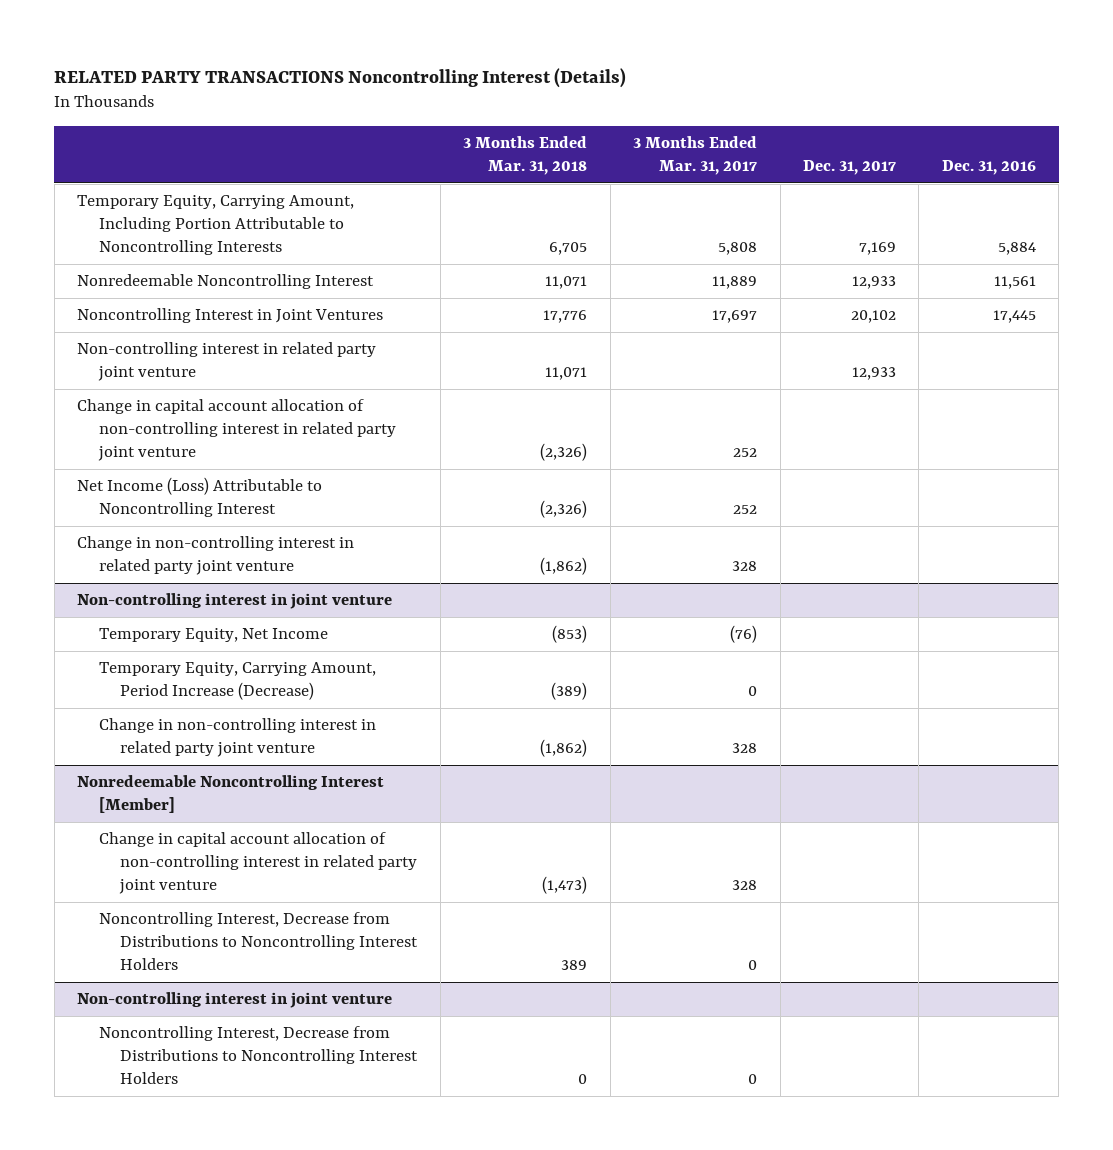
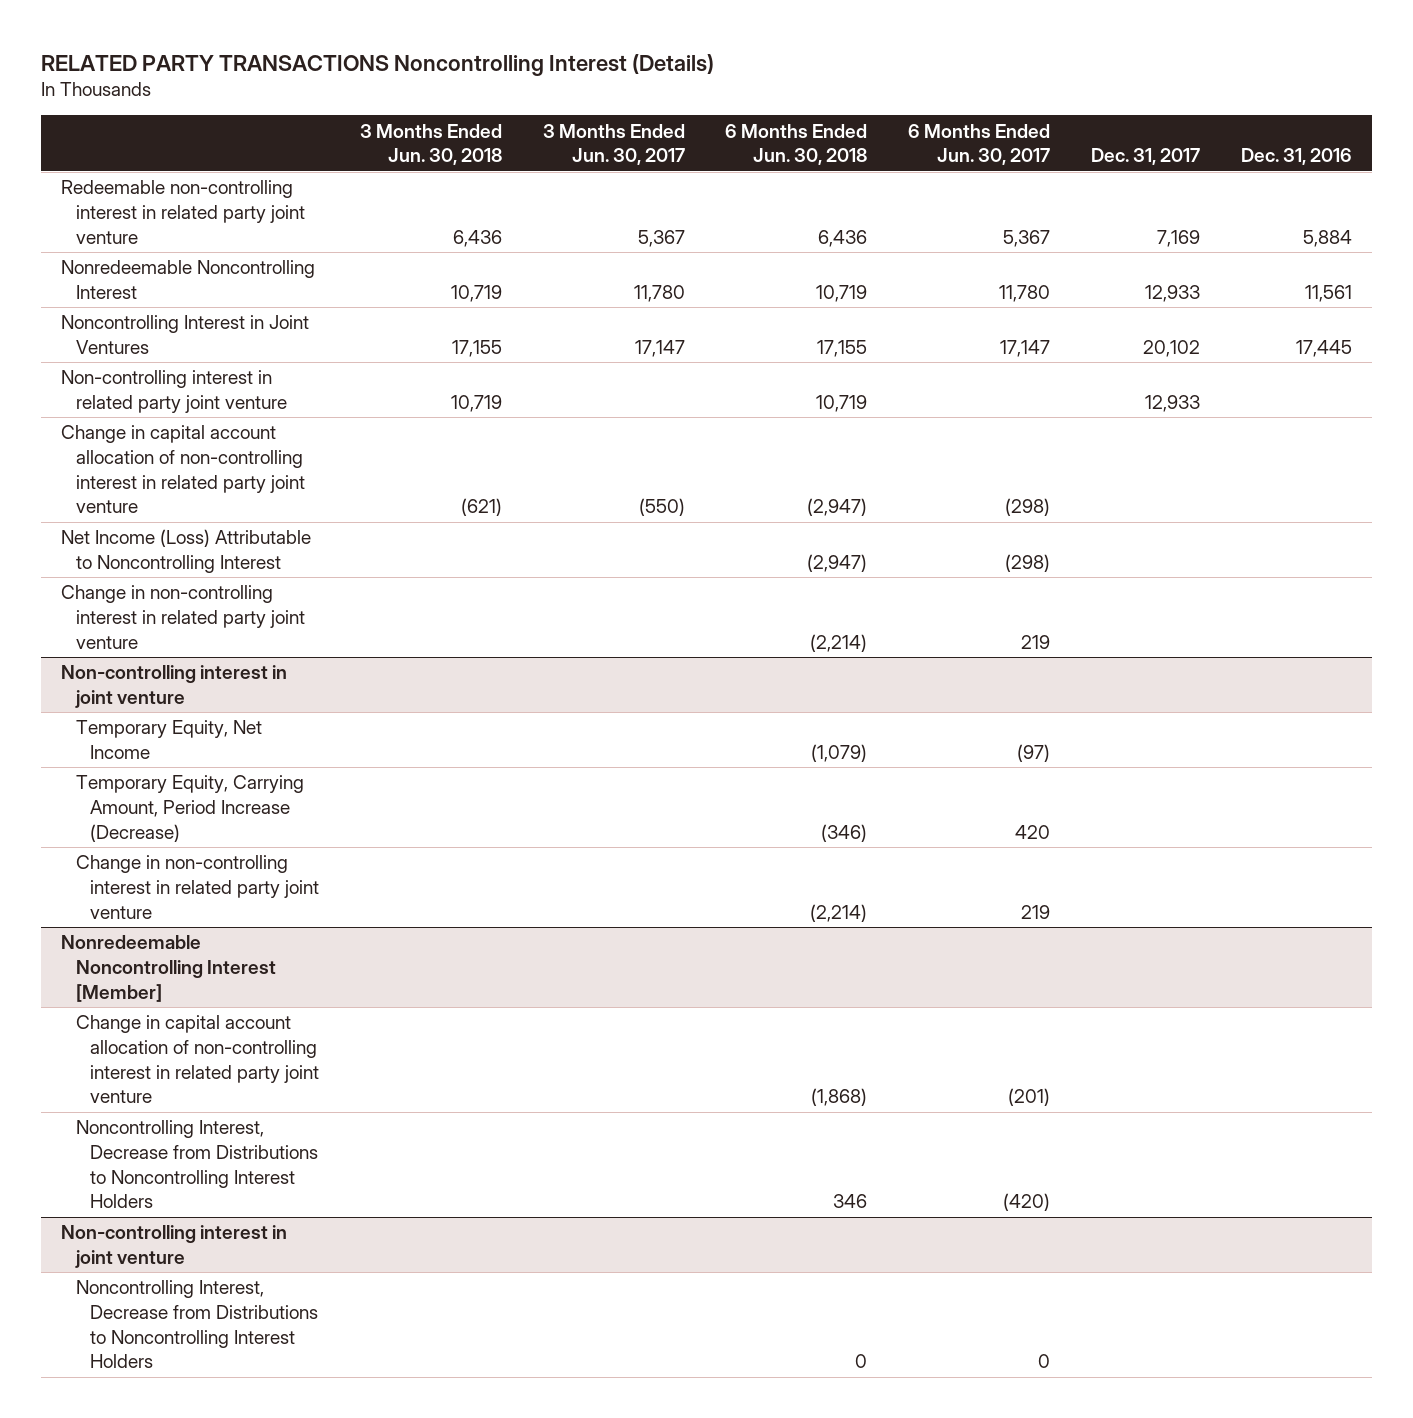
- | 3 Months Ended Mar. 31, 2018 | 3 Months Ended Mar. 31, 2017 | Dec. 31, 2017 | Dec. 31, 2016
+ | 3 Months Ended Jun. 30, 2018 | 3 Months Ended Jun. 30, 2017 | 6 Months Ended Jun. 30, 2018 | 6 Months Ended Jun. 30, 2017 | Dec. 31, 2017 | Dec. 31, 2016
- Temporary Equity, Carrying Amount, Including Portion Attributable to Noncontrolling Interests | 6,705 | 5,808 | 7,169 | 5,884
+ Redeemable non-controlling interest in related party joint venture | 6,436 | 5,367 | 6,436 | 5,367 | 7,169 | 5,884

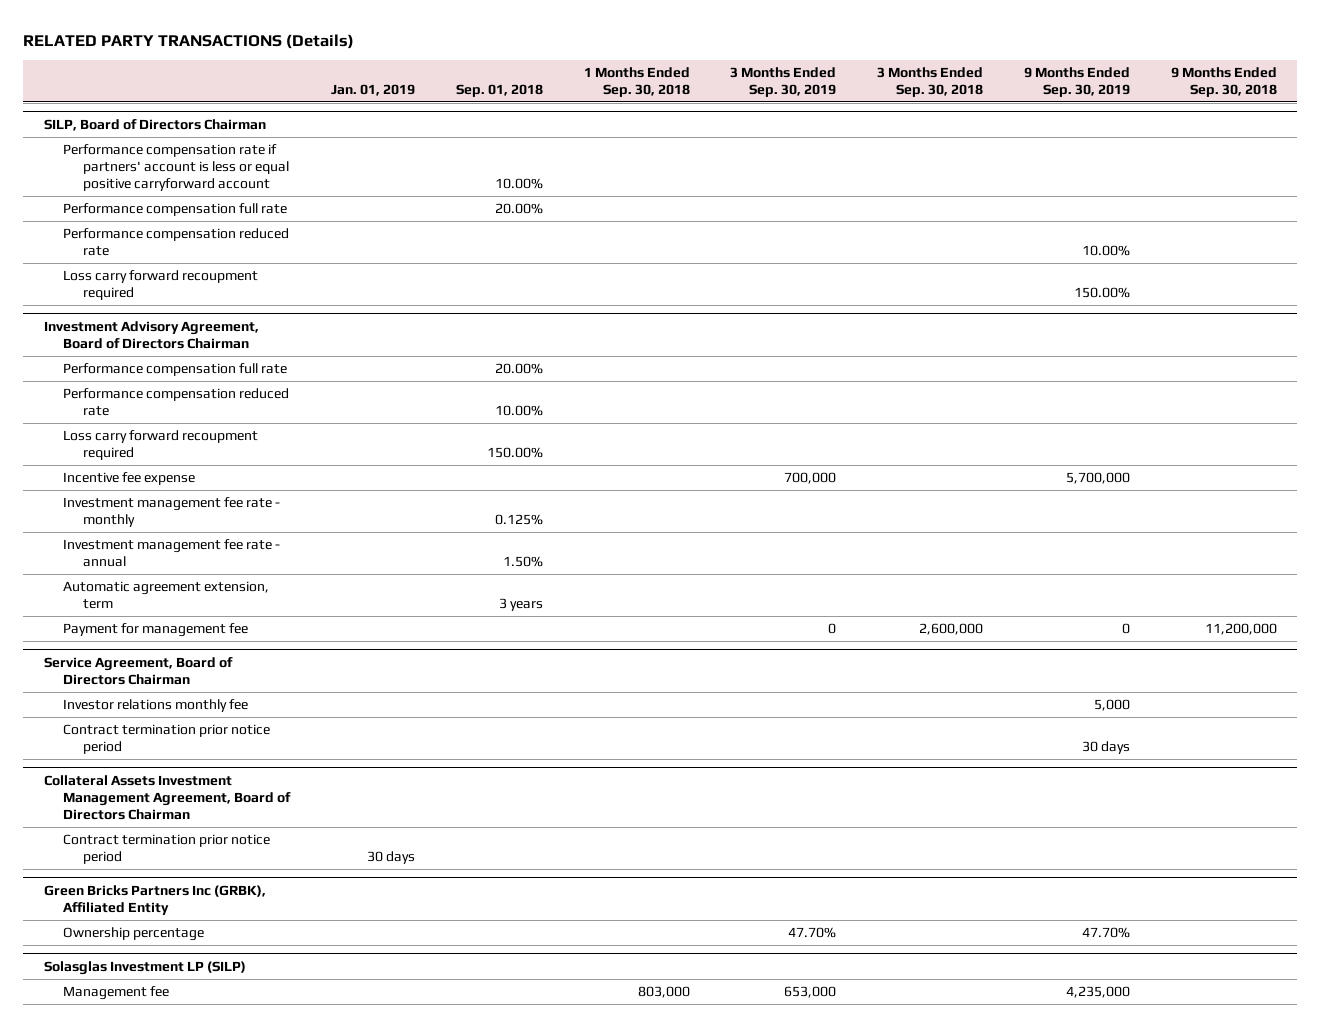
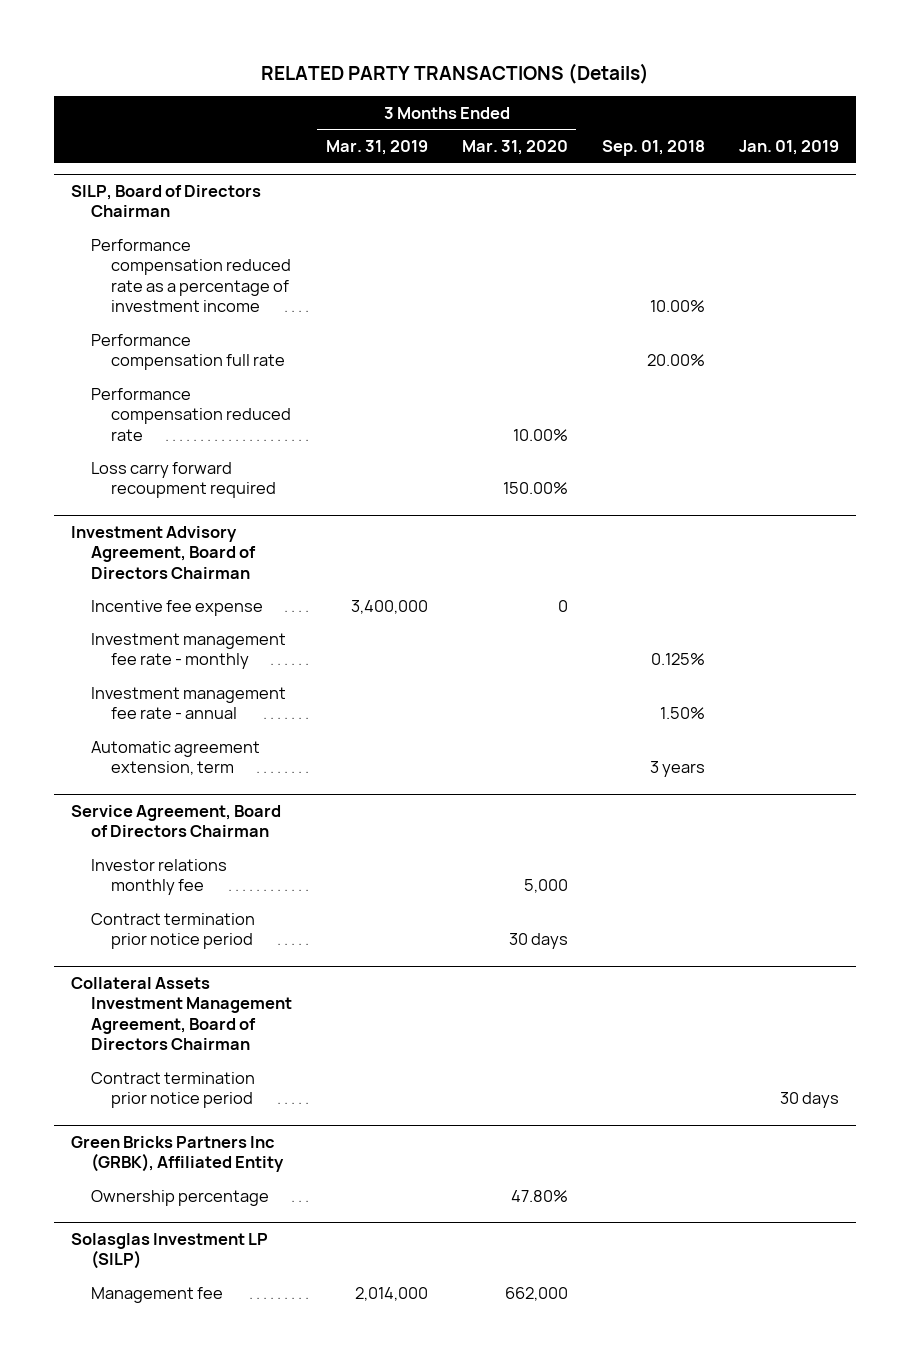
- | Jan. 01, 2019 | Sep. 01, 2018 | 1 Months Ended Sep. 30, 2018 | 3 Months Ended Sep. 30, 2019 | 3 Months Ended Sep. 30, 2018 | 9 Months Ended Sep. 30, 2019 | 9 Months Ended Sep. 30, 2018
+ | 3 Months Ended Mar. 31, 2019 | 3 Months Ended Mar. 31, 2020 | Sep. 01, 2018 | Jan. 01, 2019
@ SILP, Board of Directors Chairman
- Performance compensation rate if partners' account is less or equal positive carryforward account | | 10.00% | | | | |
+ Performance compensation reduced rate as a percentage of investment income | | | 10.00% |
@ Investment Advisory Agreement, Board of Directors Chairman
- Performance compensation full rate | | 20.00% | | | | |
- Performance compensation reduced rate | | 10.00% | | | | |
- Loss carry forward recoupment required | | 150.00% | | | | |
- Payment for management fee | | | | 0 | 2,600,000 | 0 | 11,200,000

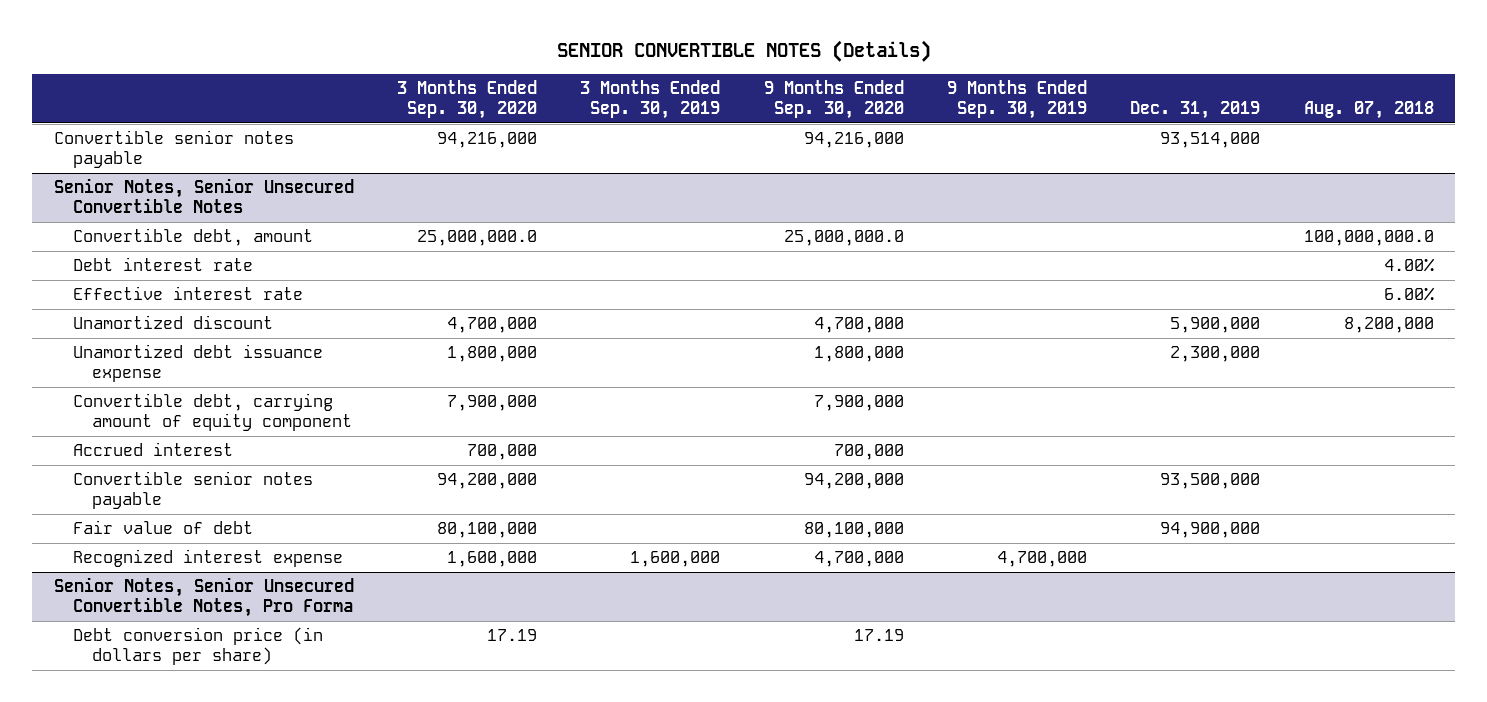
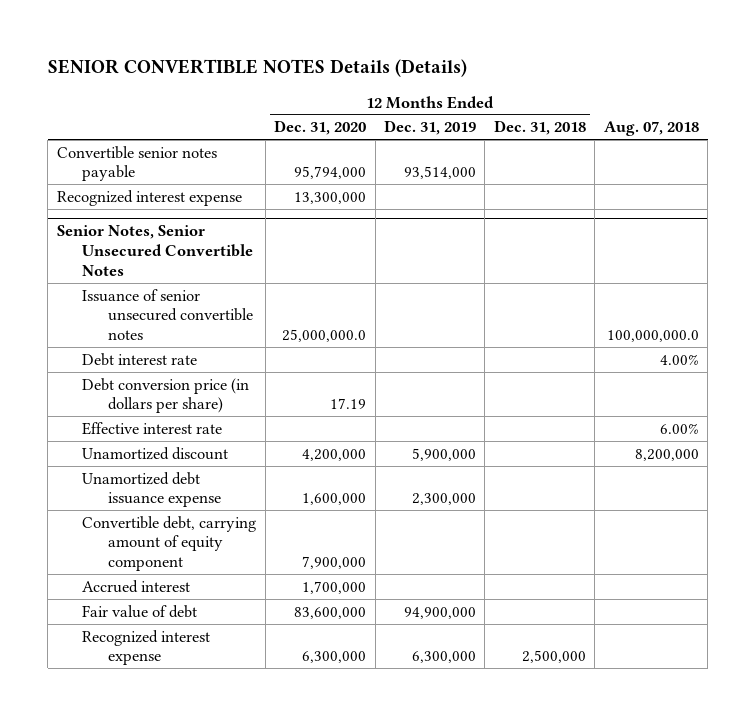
- SENIOR CONVERTIBLE NOTES (Details)
+ SENIOR CONVERTIBLE NOTES Details (Details)
- | 3 Months Ended Sep. 30, 2020 | 3 Months Ended Sep. 30, 2019 | 9 Months Ended Sep. 30, 2020 | 9 Months Ended Sep. 30, 2019 | Dec. 31, 2019 | Aug. 07, 2018
+ | 12 Months Ended Dec. 31, 2020 | 12 Months Ended Dec. 31, 2019 | 12 Months Ended Dec. 31, 2018 | Aug. 07, 2018
+ Recognized interest expense | 13,300,000 | | |
@ Senior Notes, Senior Unsecured Convertible Notes
- Convertible debt, amount | 25,000,000.0 | | 25,000,000.0 | | | 100,000,000.0
+ Issuance of senior unsecured convertible notes | 25,000,000.0 | | | 100,000,000.0
+ Debt conversion price (in dollars per share) | 17.19 | | |
- Convertible senior notes payable | 94,200,000 | | 94,200,000 | | 93,500,000 |
- Senior Notes, Senior Unsecured Convertible Notes, Pro Forma
- Debt conversion price (in dollars per share) | 17.19 | | 17.19 | | |

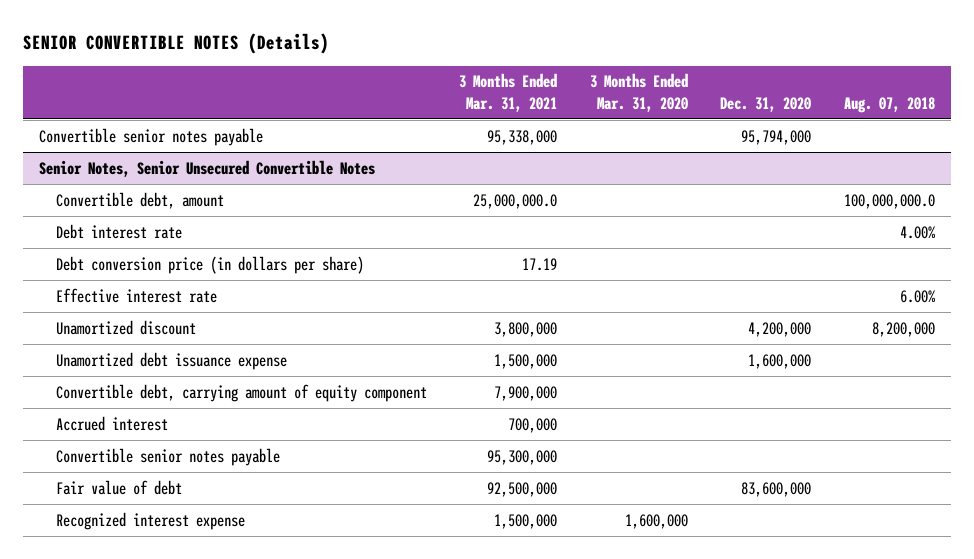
- SENIOR CONVERTIBLE NOTES Details (Details)
+ SENIOR CONVERTIBLE NOTES (Details)
- | 12 Months Ended Dec. 31, 2020 | 12 Months Ended Dec. 31, 2019 | 12 Months Ended Dec. 31, 2018 | Aug. 07, 2018
+ | 3 Months Ended Mar. 31, 2021 | 3 Months Ended Mar. 31, 2020 | Dec. 31, 2020 | Aug. 07, 2018
- Recognized interest expense | 13,300,000 | | |
@ Senior Notes, Senior Unsecured Convertible Notes
- Issuance of senior unsecured convertible notes | 25,000,000.0 | | | 100,000,000.0
+ Convertible debt, amount | 25,000,000.0 | | | 100,000,000.0
+ Convertible senior notes payable | 95,300,000 | | |

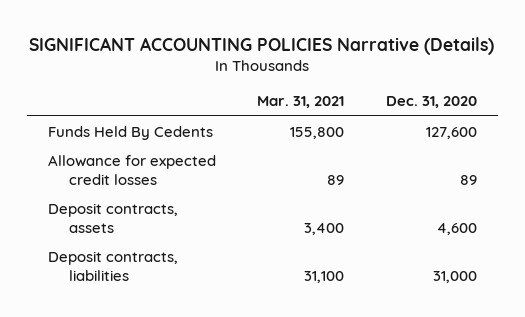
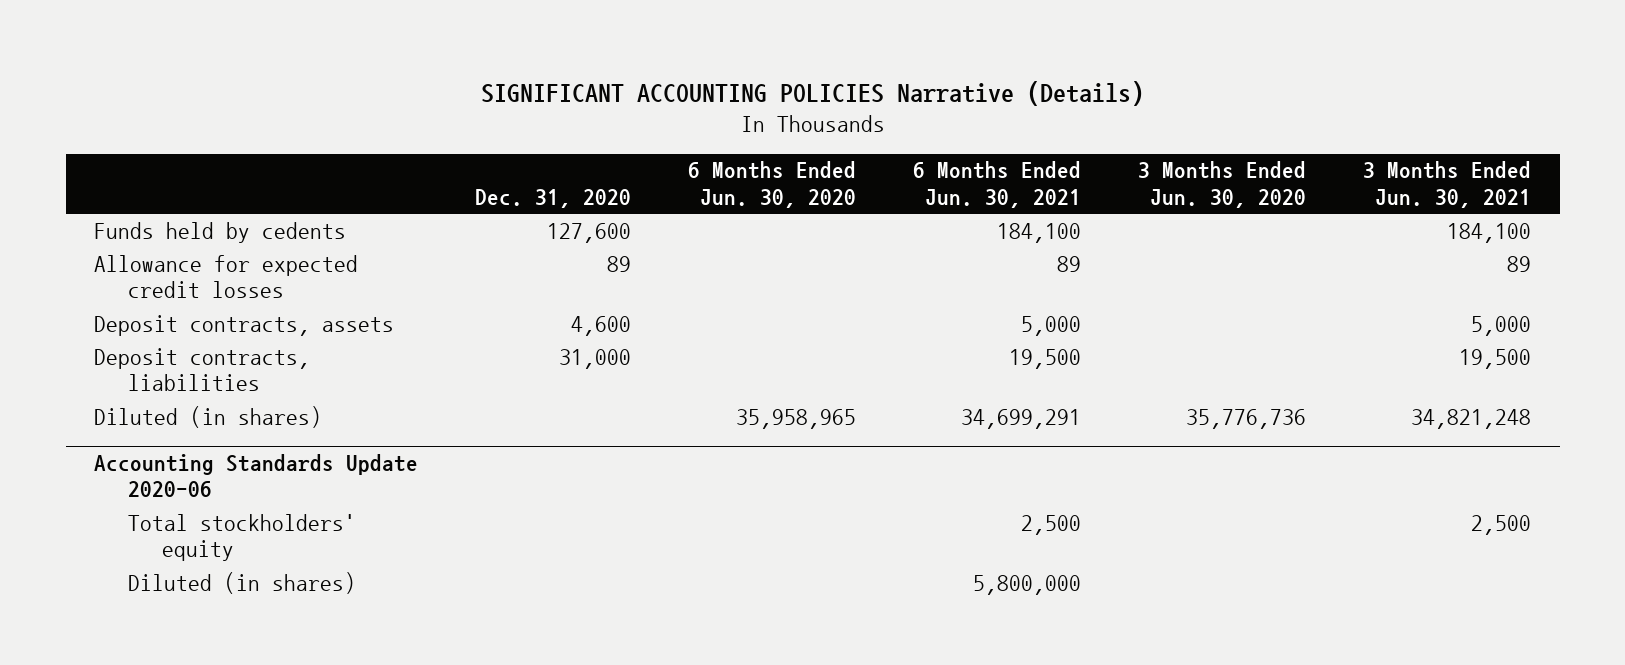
- | Mar. 31, 2021 | Dec. 31, 2020
+ | Dec. 31, 2020 | 6 Months Ended Jun. 30, 2020 | 6 Months Ended Jun. 30, 2021 | 3 Months Ended Jun. 30, 2020 | 3 Months Ended Jun. 30, 2021
- Funds Held By Cedents | 155,800 | 127,600
+ Funds held by cedents | 127,600 | | 184,100 | | 184,100
+ Diluted (in shares) | | 35,958,965 | 34,699,291 | 35,776,736 | 34,821,248
+ Accounting Standards Update 2020-06
+ Total stockholders' equity | | | 2,500 | | 2,500
+ Diluted (in shares) | | | 5,800,000 | |

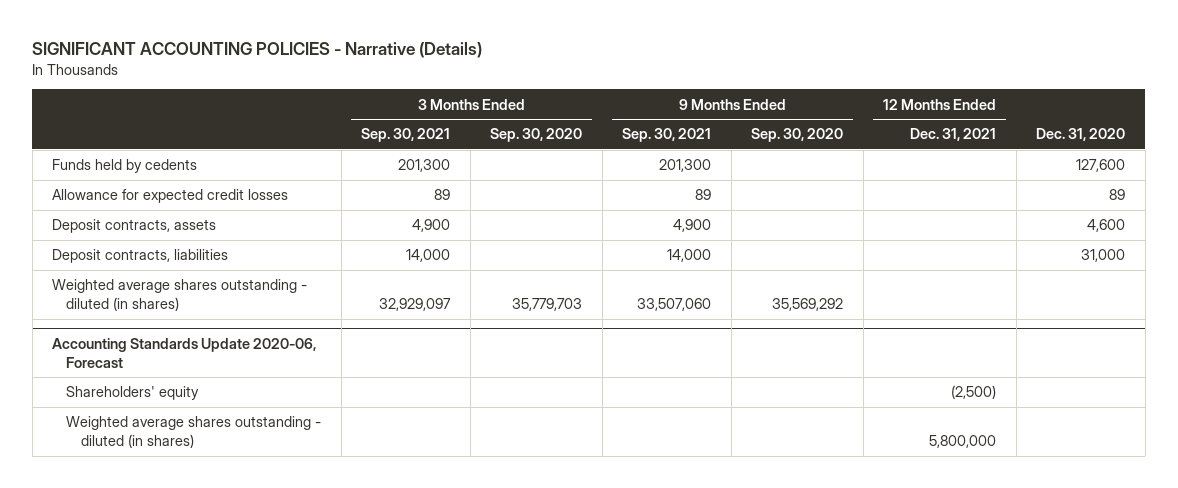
- SIGNIFICANT ACCOUNTING POLICIES Narrative (Details)
+ SIGNIFICANT ACCOUNTING POLICIES - Narrative (Details)
- | Dec. 31, 2020 | 6 Months Ended Jun. 30, 2020 | 6 Months Ended Jun. 30, 2021 | 3 Months Ended Jun. 30, 2020 | 3 Months Ended Jun. 30, 2021
+ | 3 Months Ended Sep. 30, 2021 | 3 Months Ended Sep. 30, 2020 | 9 Months Ended Sep. 30, 2021 | 9 Months Ended Sep. 30, 2020 | 12 Months Ended Dec. 31, 2021 | Dec. 31, 2020
- Diluted (in shares) | | 35,958,965 | 34,699,291 | 35,776,736 | 34,821,248
- Accounting Standards Update 2020-06
- Total stockholders' equity | | | 2,500 | | 2,500
- Diluted (in shares) | | | 5,800,000 | |
+ Weighted average shares outstanding - diluted (in shares) | 32,929,097 | 35,779,703 | 33,507,060 | 35,569,292 | |
+ Accounting Standards Update 2020-06, Forecast
+ Shareholders' equity | | | | | (2,500) |
+ Weighted average shares outstanding - diluted (in shares) | | | | | 5,800,000 |

